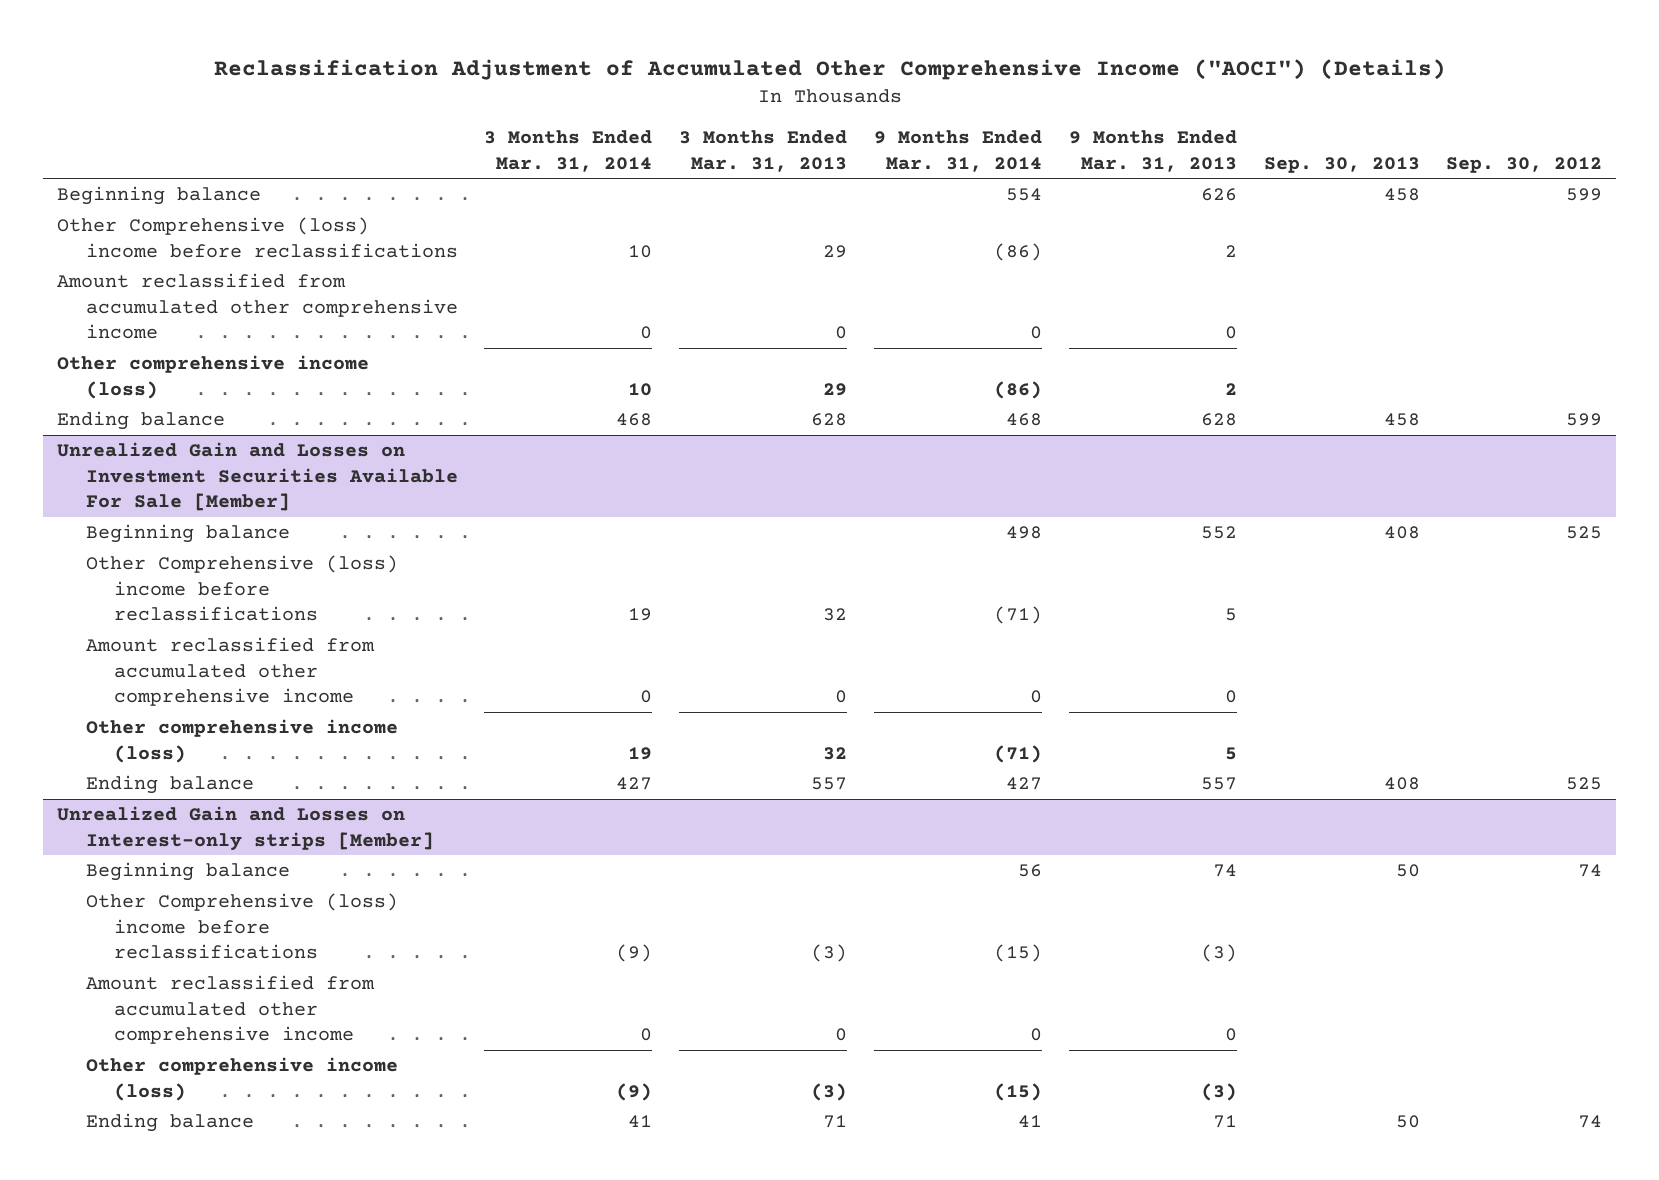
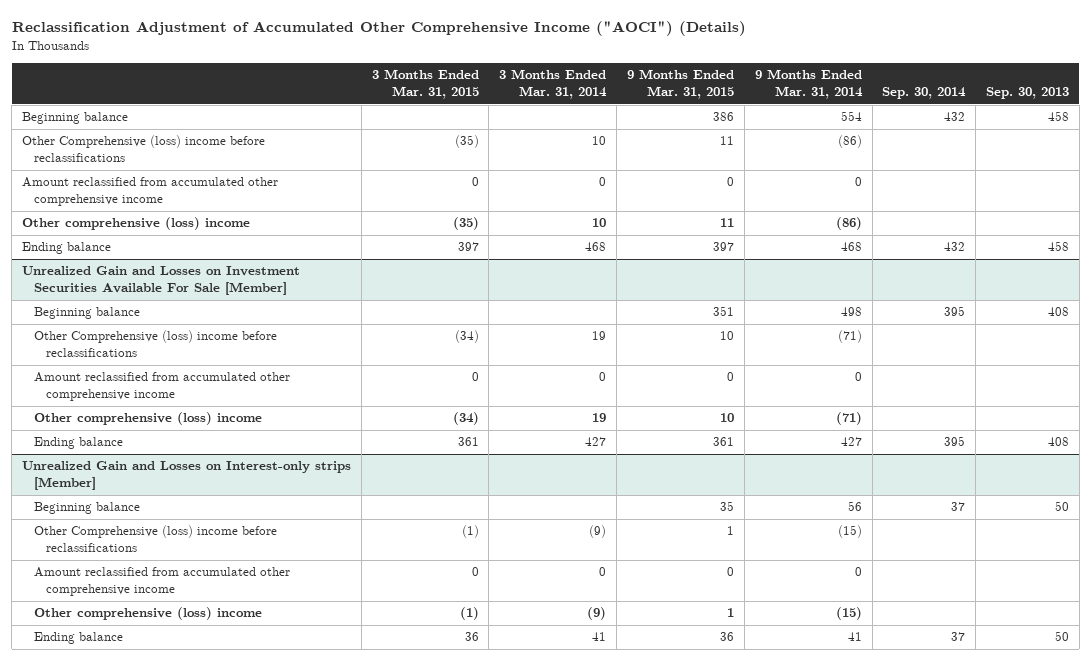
- | 3 Months Ended Mar. 31, 2014 | 3 Months Ended Mar. 31, 2013 | 9 Months Ended Mar. 31, 2014 | 9 Months Ended Mar. 31, 2013 | Sep. 30, 2013 | Sep. 30, 2012
+ | 3 Months Ended Mar. 31, 2015 | 3 Months Ended Mar. 31, 2014 | 9 Months Ended Mar. 31, 2015 | 9 Months Ended Mar. 31, 2014 | Sep. 30, 2014 | Sep. 30, 2013
- Other comprehensive income (loss) | 10 | 29 | (86) | 2 | |
+ Other comprehensive (loss) income | (35) | 10 | 11 | (86) | |
@ Unrealized Gain and Losses on Investment Securities Available For Sale [Member]
- Other comprehensive income (loss) | 19 | 32 | (71) | 5 | |
+ Other comprehensive (loss) income | (34) | 19 | 10 | (71) | |
@ Unrealized Gain and Losses on Interest-only strips [Member]
- Other comprehensive income (loss) | (9) | (3) | (15) | (3) | |
+ Other comprehensive (loss) income | (1) | (9) | 1 | (15) | |

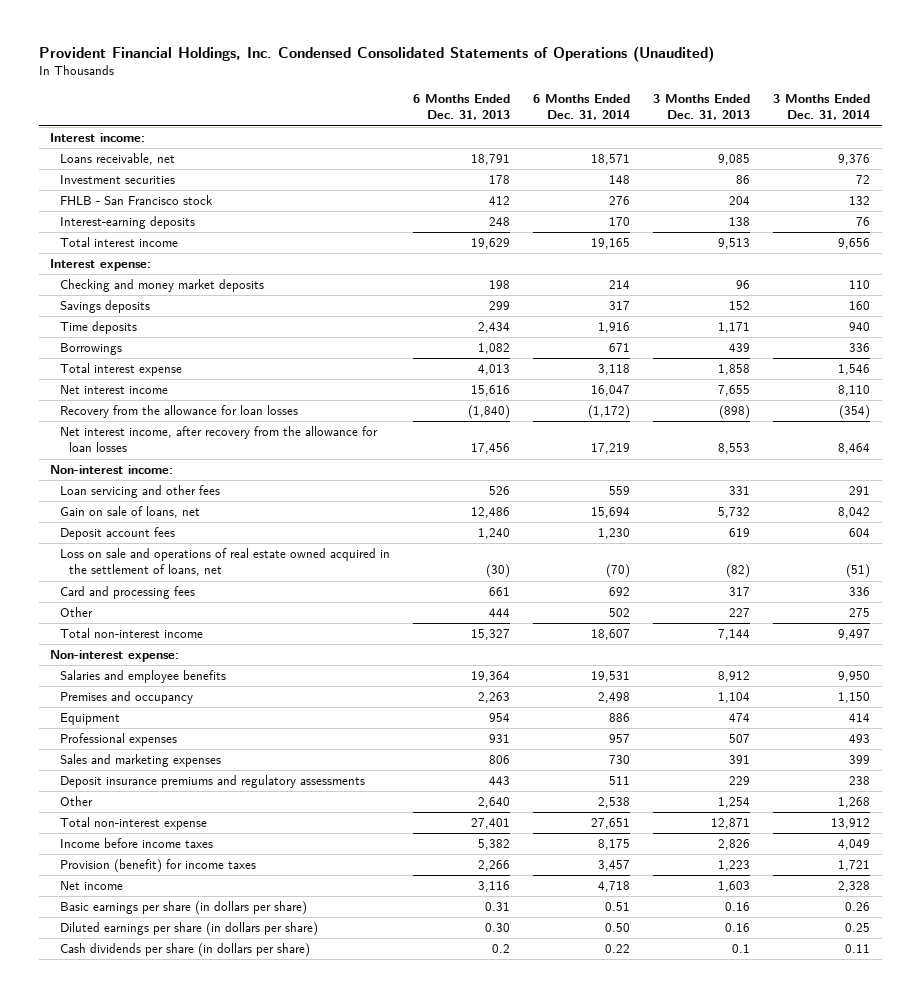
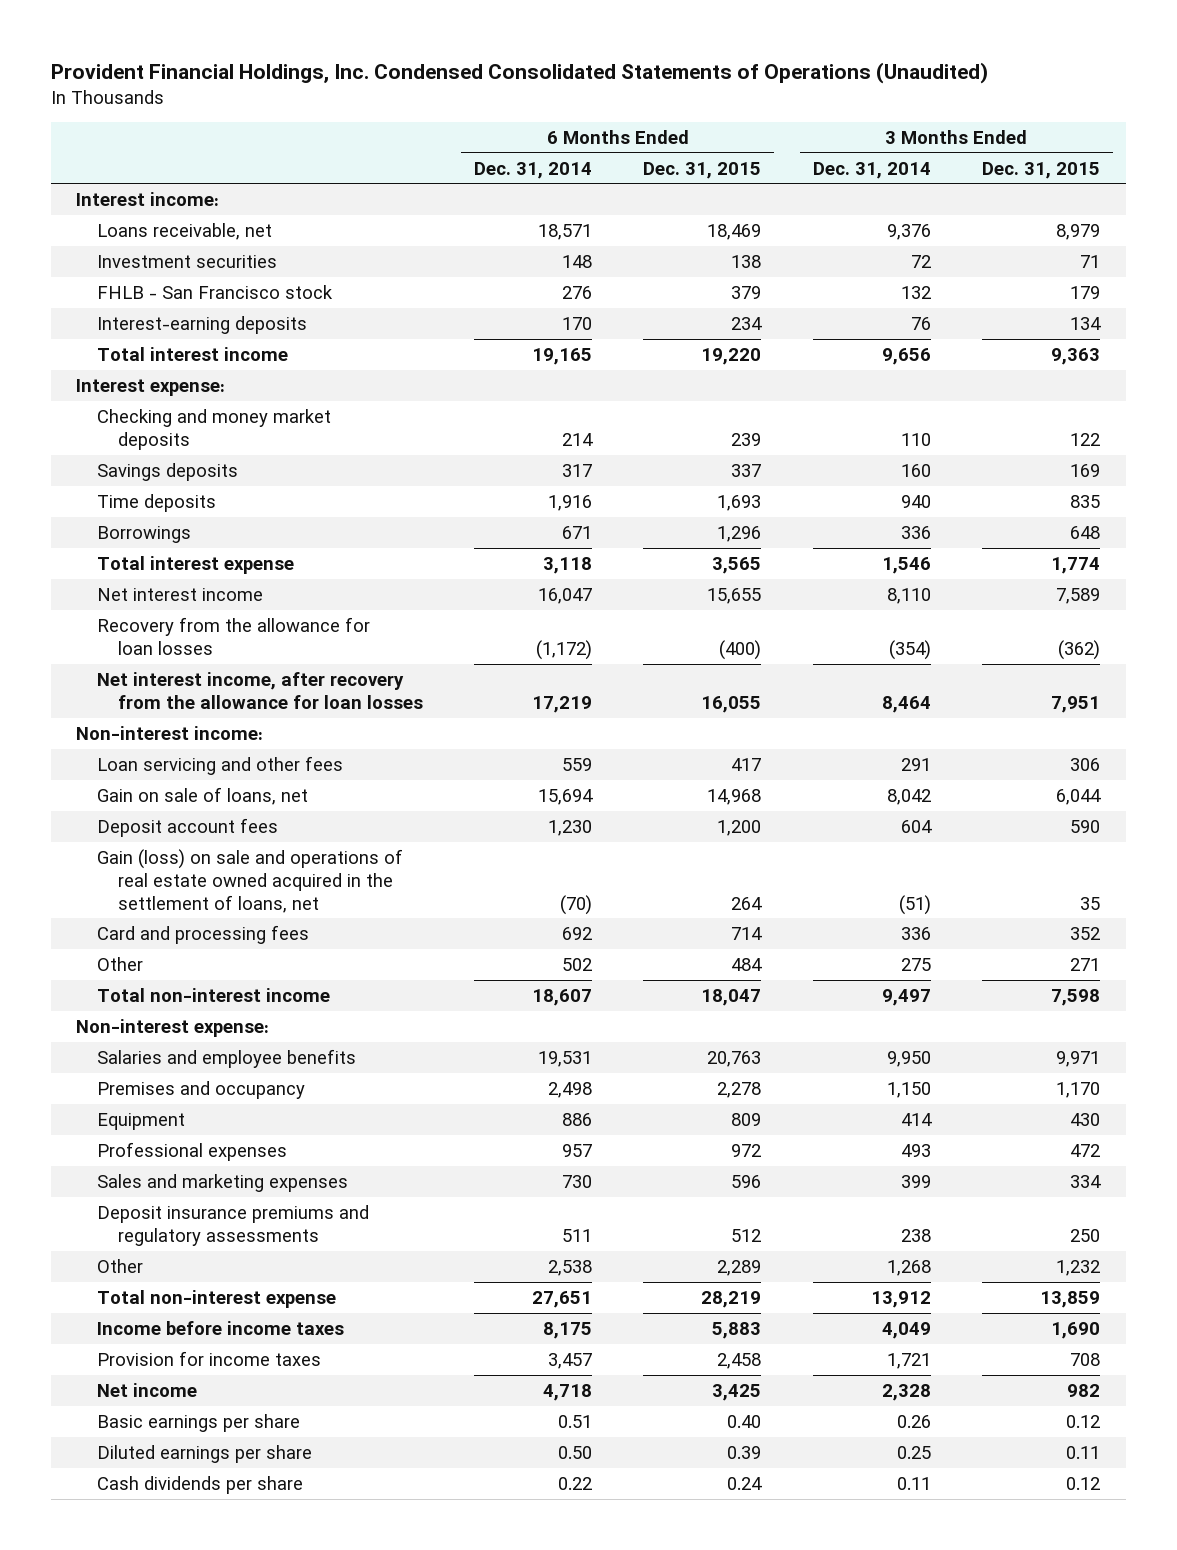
- | 6 Months Ended Dec. 31, 2013 | 6 Months Ended Dec. 31, 2014 | 3 Months Ended Dec. 31, 2013 | 3 Months Ended Dec. 31, 2014
+ | 6 Months Ended Dec. 31, 2014 | 6 Months Ended Dec. 31, 2015 | 3 Months Ended Dec. 31, 2014 | 3 Months Ended Dec. 31, 2015
- Loss on sale and operations of real estate owned acquired in the settlement of loans, net | (30) | (70) | (82) | (51)
+ Gain (loss) on sale and operations of real estate owned acquired in the settlement of loans, net | (70) | 264 | (51) | 35
- Provision (benefit) for income taxes | 2,266 | 3,457 | 1,223 | 1,721
+ Provision for income taxes | 3,457 | 2,458 | 1,721 | 708
- Basic earnings per share (in dollars per share) | 0.31 | 0.51 | 0.16 | 0.26
- Diluted earnings per share (in dollars per share) | 0.30 | 0.50 | 0.16 | 0.25
- Cash dividends per share (in dollars per share) | 0.2 | 0.22 | 0.1 | 0.11
+ Basic earnings per share | 0.51 | 0.40 | 0.26 | 0.12
+ Diluted earnings per share | 0.50 | 0.39 | 0.25 | 0.11
+ Cash dividends per share | 0.22 | 0.24 | 0.11 | 0.12

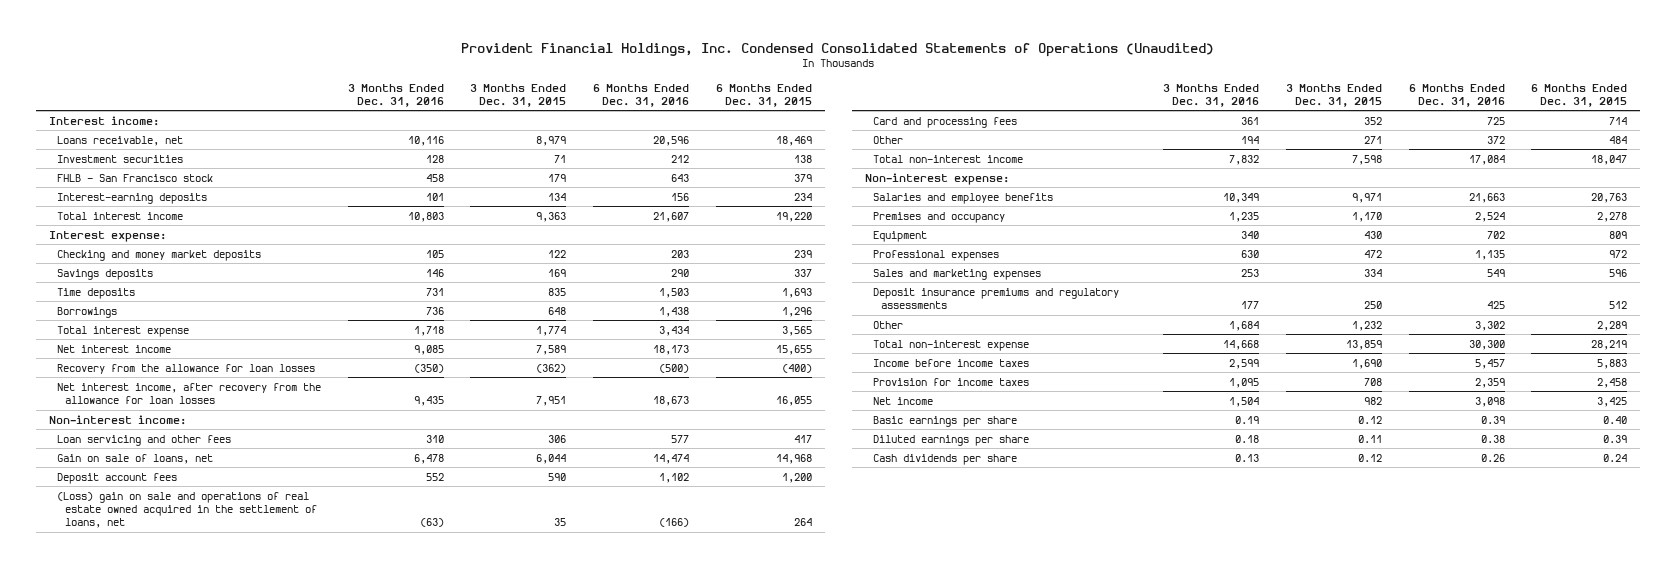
- | 6 Months Ended Dec. 31, 2014 | 6 Months Ended Dec. 31, 2015 | 3 Months Ended Dec. 31, 2014 | 3 Months Ended Dec. 31, 2015
+ | 3 Months Ended Dec. 31, 2016 | 3 Months Ended Dec. 31, 2015 | 6 Months Ended Dec. 31, 2016 | 6 Months Ended Dec. 31, 2015
- Gain (loss) on sale and operations of real estate owned acquired in the settlement of loans, net | (70) | 264 | (51) | 35
+ (Loss) gain on sale and operations of real estate owned acquired in the settlement of loans, net | (63) | 35 | (166) | 264

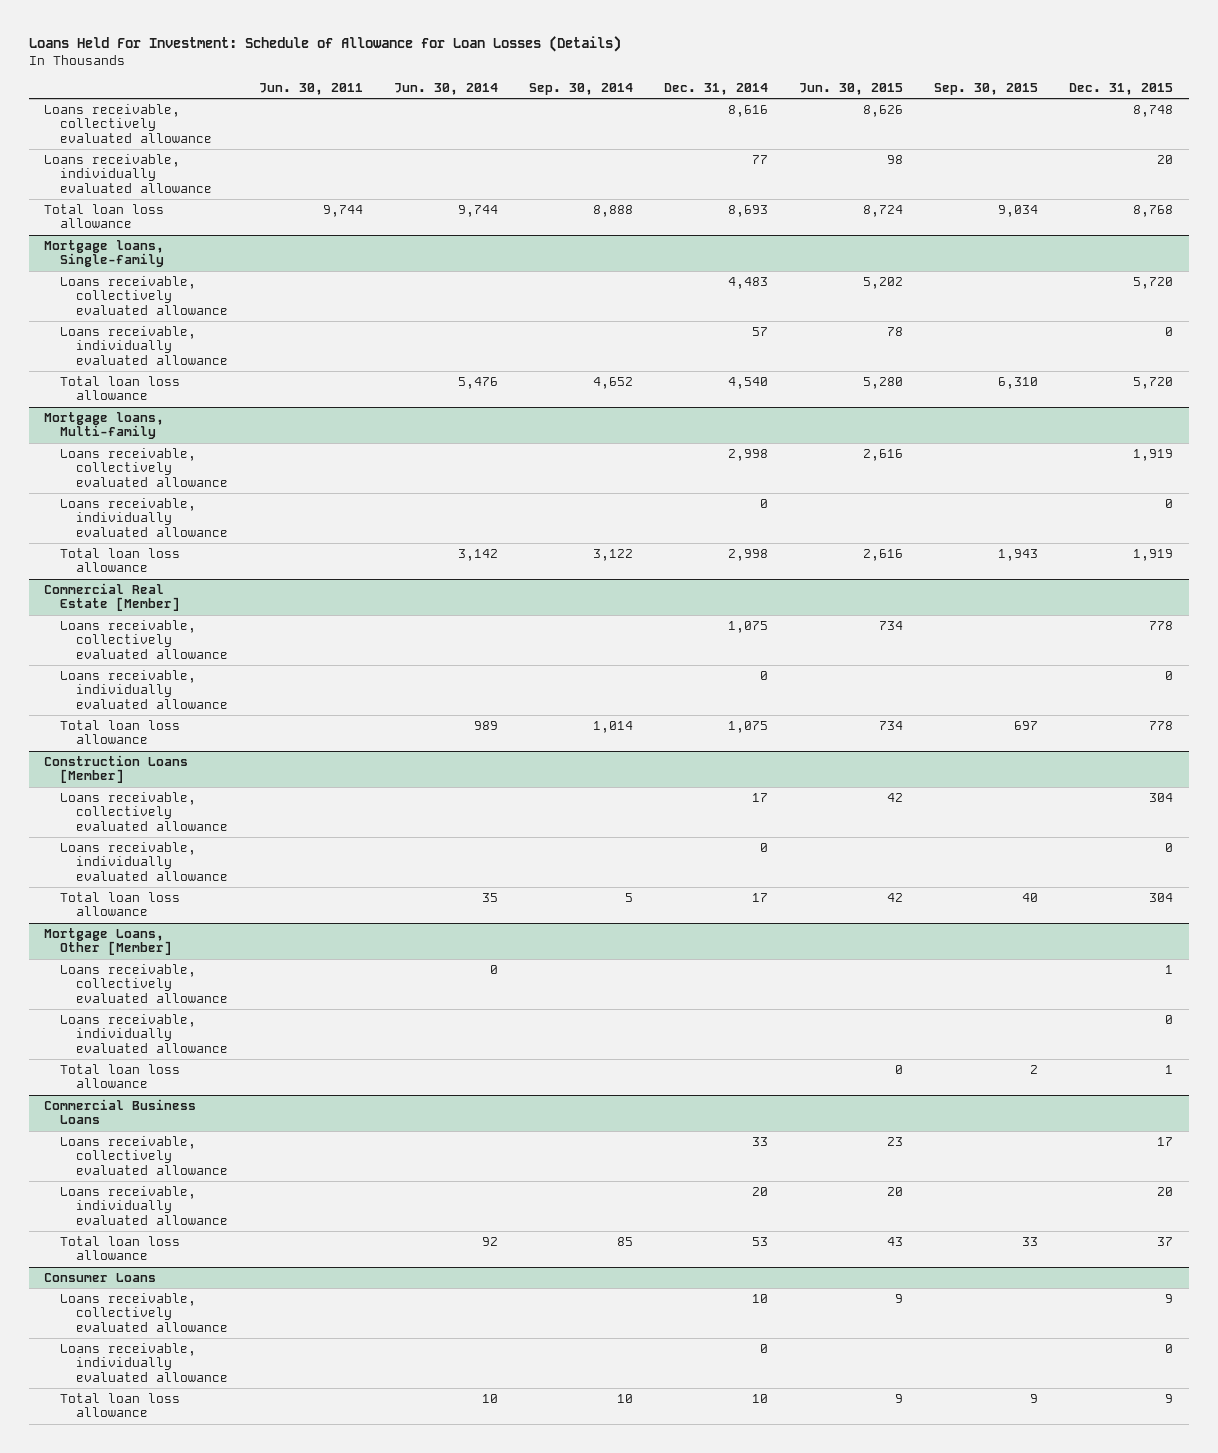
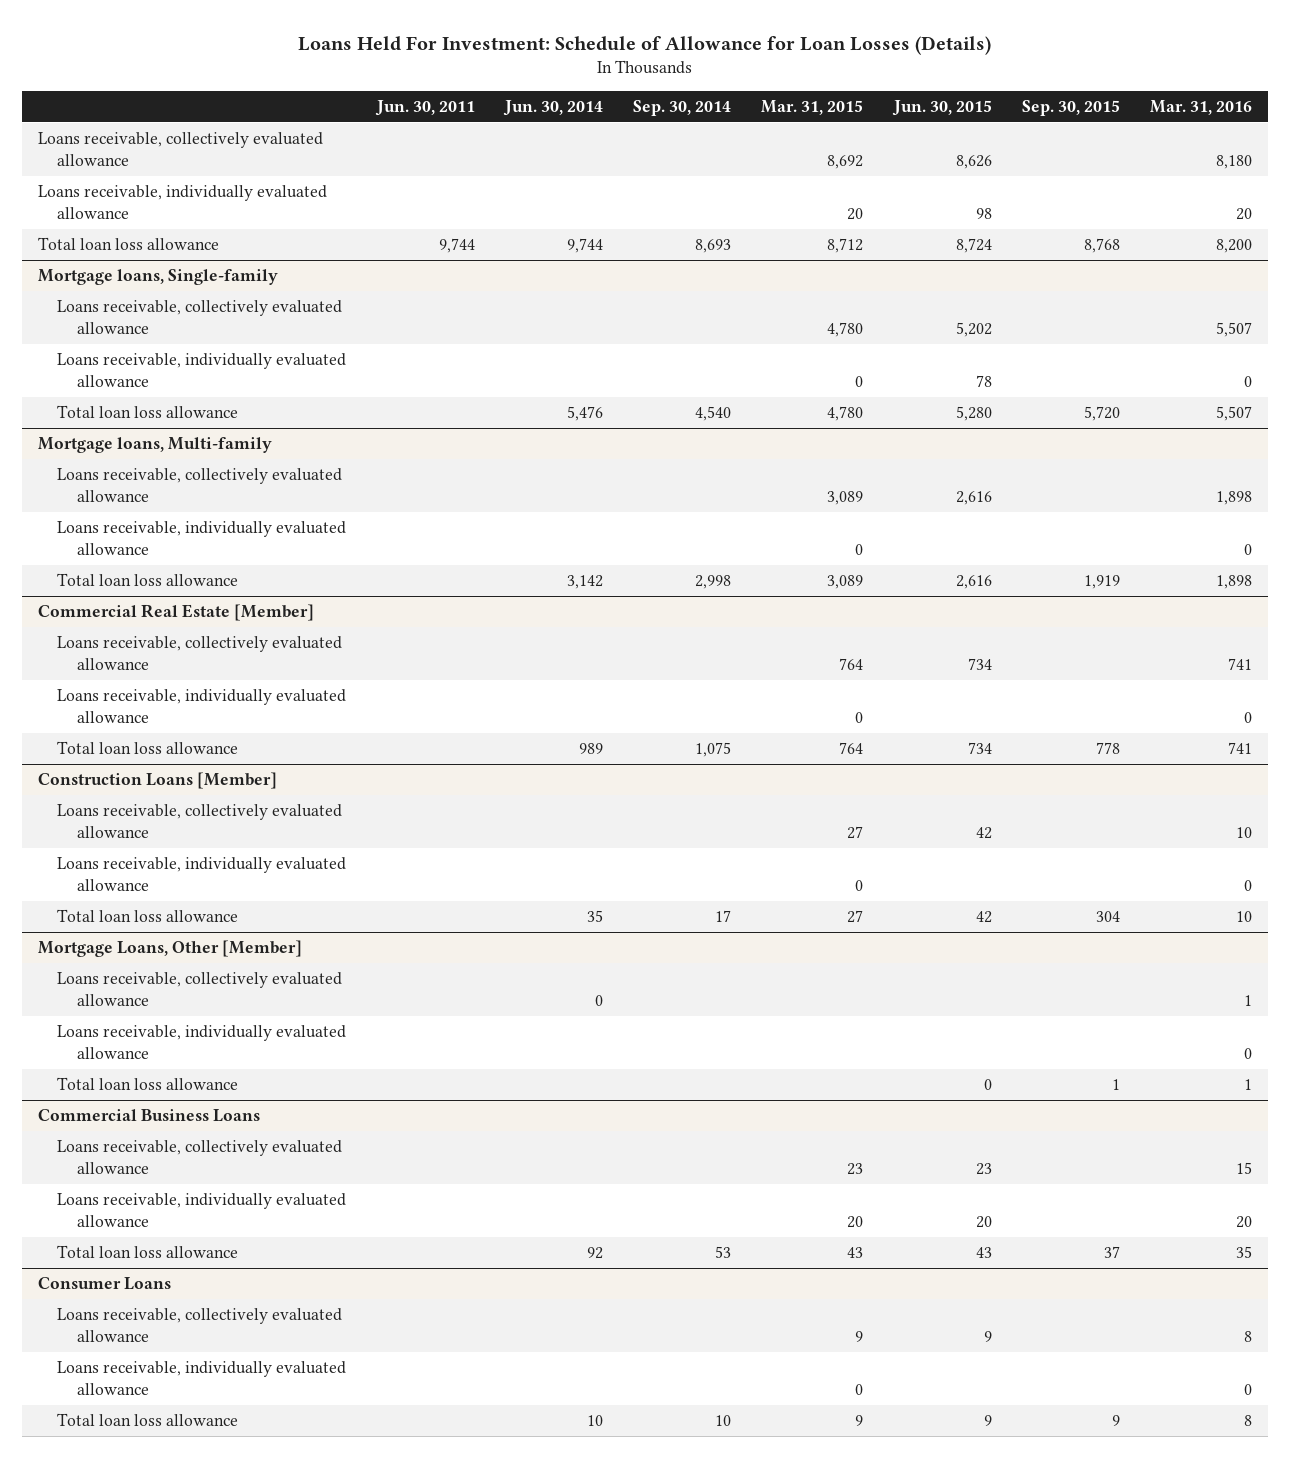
- | Jun. 30, 2011 | Jun. 30, 2014 | Sep. 30, 2014 | Dec. 31, 2014 | Jun. 30, 2015 | Sep. 30, 2015 | Dec. 31, 2015
+ | Jun. 30, 2011 | Jun. 30, 2014 | Sep. 30, 2014 | Mar. 31, 2015 | Jun. 30, 2015 | Sep. 30, 2015 | Mar. 31, 2016
- Total loan loss allowance | 9,744 | 9,744 | 8,888 | 8,693 | 8,724 | 9,034 | 8,768
+ Total loan loss allowance | 9,744 | 9,744 | 8,693 | 8,712 | 8,724 | 8,768 | 8,200
@ Mortgage loans, Single-family
- Total loan loss allowance | | 5,476 | 4,652 | 4,540 | 5,280 | 6,310 | 5,720
+ Total loan loss allowance | | 5,476 | 4,540 | 4,780 | 5,280 | 5,720 | 5,507
@ Mortgage loans, Multi-family
- Total loan loss allowance | | 3,142 | 3,122 | 2,998 | 2,616 | 1,943 | 1,919
+ Total loan loss allowance | | 3,142 | 2,998 | 3,089 | 2,616 | 1,919 | 1,898
@ Commercial Real Estate [Member]
- Total loan loss allowance | | 989 | 1,014 | 1,075 | 734 | 697 | 778
+ Total loan loss allowance | | 989 | 1,075 | 764 | 734 | 778 | 741
@ Construction Loans [Member]
- Total loan loss allowance | | 35 | 5 | 17 | 42 | 40 | 304
+ Total loan loss allowance | | 35 | 17 | 27 | 42 | 304 | 10
@ Mortgage Loans, Other [Member]
- Total loan loss allowance | | | | | 0 | 2 | 1
+ Total loan loss allowance | | | | | 0 | 1 | 1
@ Commercial Business Loans
- Total loan loss allowance | | 92 | 85 | 53 | 43 | 33 | 37
+ Total loan loss allowance | | 92 | 53 | 43 | 43 | 37 | 35

